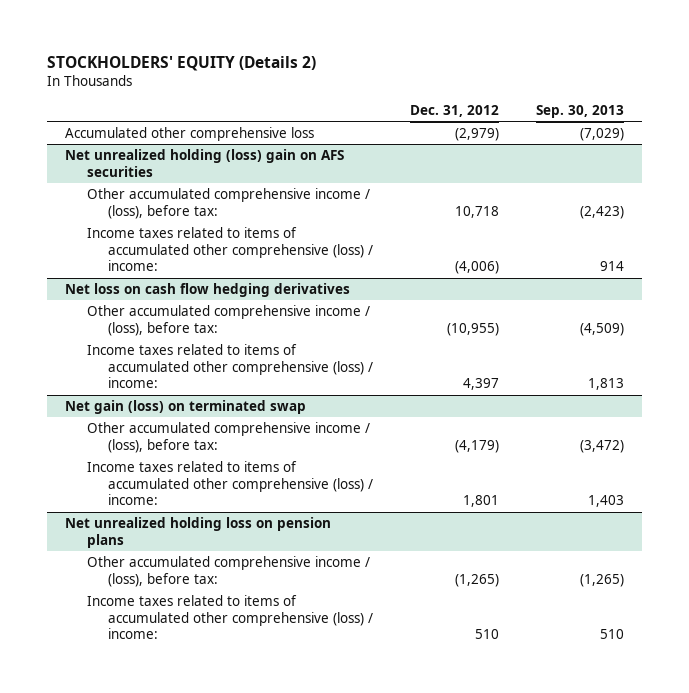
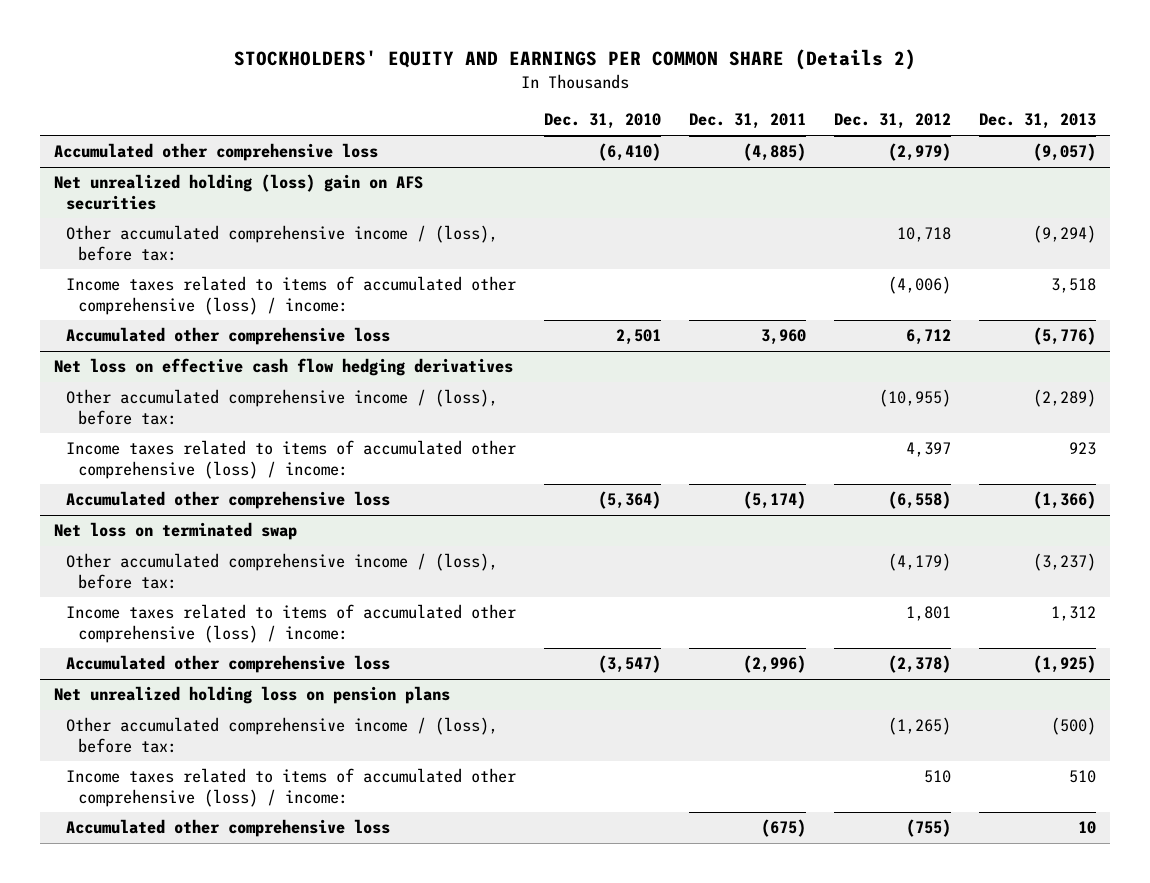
- STOCKHOLDERS' EQUITY (Details 2)
+ STOCKHOLDERS' EQUITY AND EARNINGS PER COMMON SHARE (Details 2)
- | Dec. 31, 2012 | Sep. 30, 2013
+ | Dec. 31, 2010 | Dec. 31, 2011 | Dec. 31, 2012 | Dec. 31, 2013
- Net loss on cash flow hedging derivatives
@ Net unrealized holding (loss) gain on AFS securities
+ Accumulated other comprehensive loss | 2,501 | 3,960 | 6,712 | (5,776)
+ Net loss on effective cash flow hedging derivatives
- Net gain (loss) on terminated swap
+ Accumulated other comprehensive loss | (5,364) | (5,174) | (6,558) | (1,366)
+ Net loss on terminated swap
+ Accumulated other comprehensive loss | (3,547) | (2,996) | (2,378) | (1,925)
@ Net unrealized holding loss on pension plans
+ Accumulated other comprehensive loss | | (675) | (755) | 10

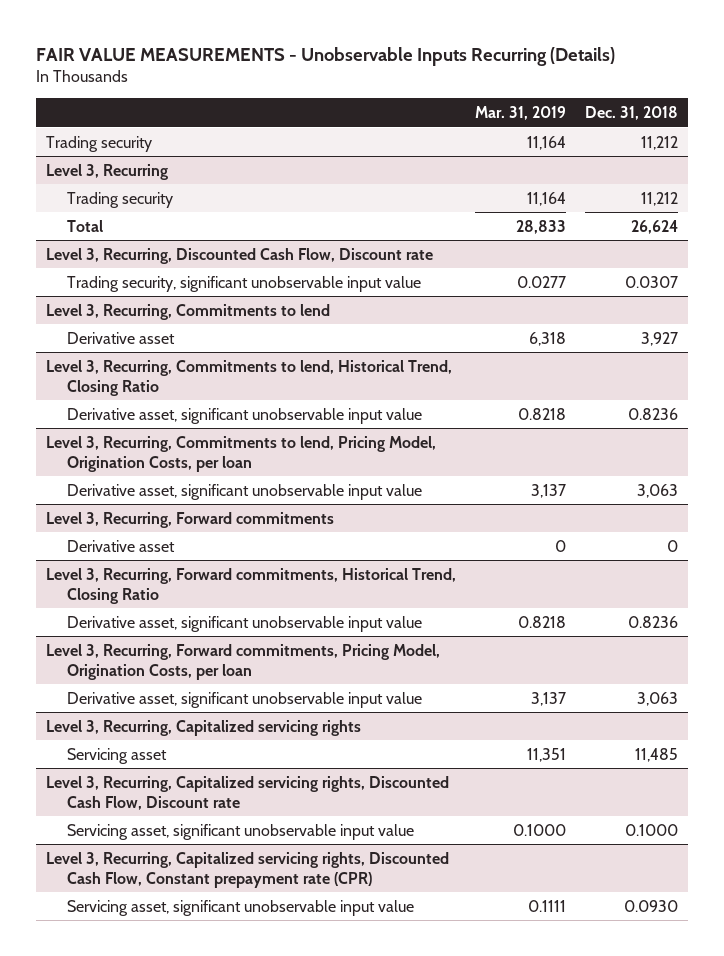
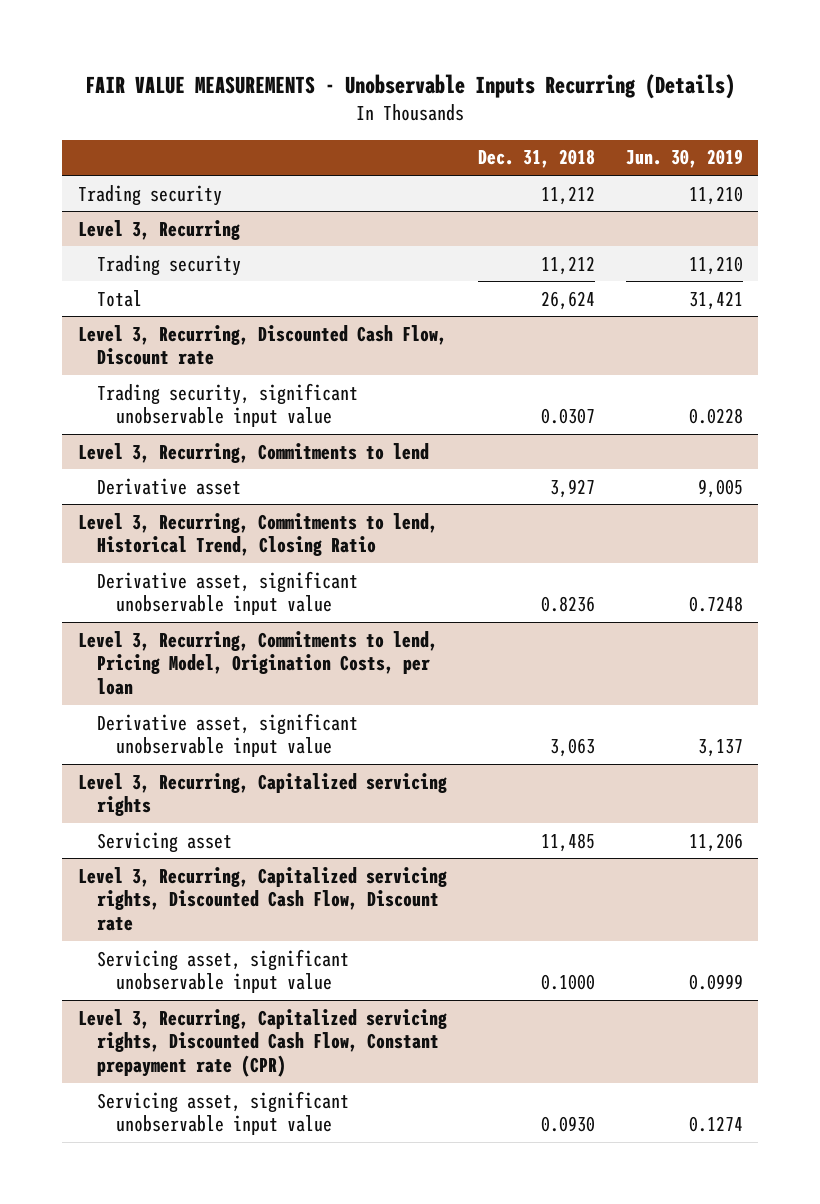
- | Mar. 31, 2019 | Dec. 31, 2018
+ | Dec. 31, 2018 | Jun. 30, 2019
- Level 3, Recurring, Forward commitments
- Derivative asset | 0 | 0
- Level 3, Recurring, Forward commitments, Historical Trend, Closing Ratio
- Derivative asset, significant unobservable input value | 0.8218 | 0.8236
- Level 3, Recurring, Forward commitments, Pricing Model, Origination Costs, per loan
- Derivative asset, significant unobservable input value | 3,137 | 3,063

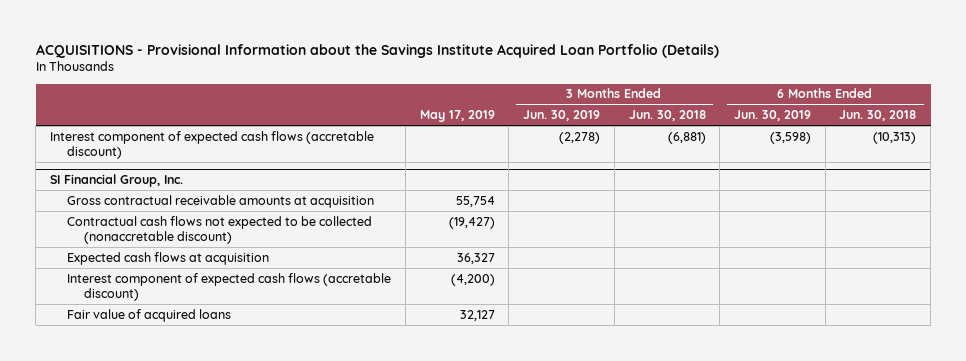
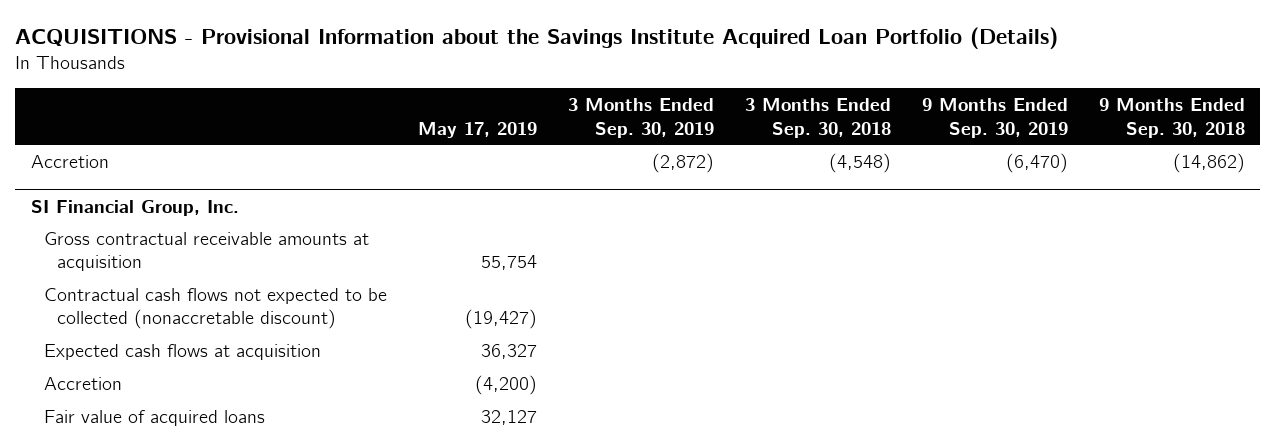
- | May 17, 2019 | 3 Months Ended Jun. 30, 2019 | 3 Months Ended Jun. 30, 2018 | 6 Months Ended Jun. 30, 2019 | 6 Months Ended Jun. 30, 2018
+ | May 17, 2019 | 3 Months Ended Sep. 30, 2019 | 3 Months Ended Sep. 30, 2018 | 9 Months Ended Sep. 30, 2019 | 9 Months Ended Sep. 30, 2018
- Interest component of expected cash flows (accretable discount) | | (2,278) | (6,881) | (3,598) | (10,313)
+ Accretion | | (2,872) | (4,548) | (6,470) | (14,862)
@ SI Financial Group, Inc.
- Interest component of expected cash flows (accretable discount) | (4,200) | | | |
+ Accretion | (4,200) | | | |

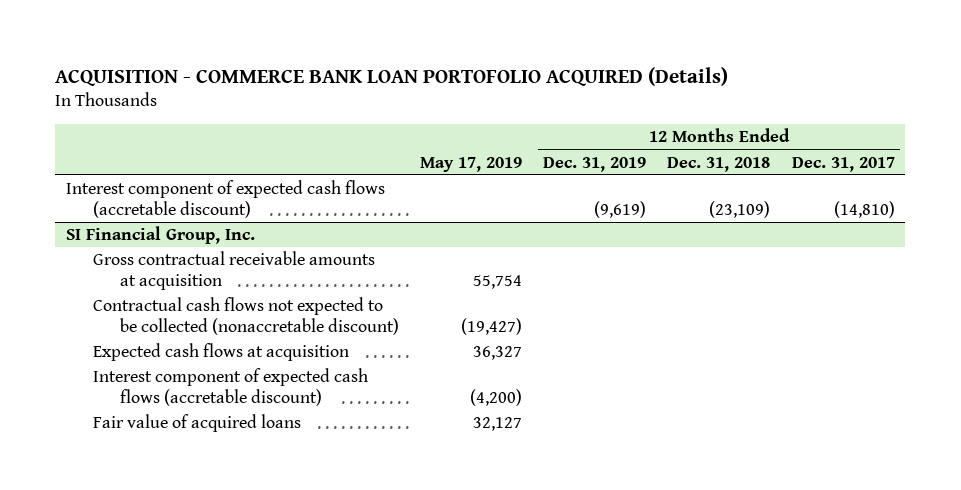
- ACQUISITIONS - Provisional Information about the Savings Institute Acquired Loan Portfolio (Details)
+ ACQUISITION - COMMERCE BANK LOAN PORTOFOLIO ACQUIRED (Details)
- | May 17, 2019 | 3 Months Ended Sep. 30, 2019 | 3 Months Ended Sep. 30, 2018 | 9 Months Ended Sep. 30, 2019 | 9 Months Ended Sep. 30, 2018
+ | May 17, 2019 | 12 Months Ended Dec. 31, 2019 | 12 Months Ended Dec. 31, 2018 | 12 Months Ended Dec. 31, 2017
- Accretion | | (2,872) | (4,548) | (6,470) | (14,862)
+ Interest component of expected cash flows (accretable discount) | | (9,619) | (23,109) | (14,810)
@ SI Financial Group, Inc.
- Accretion | (4,200) | | | |
+ Interest component of expected cash flows (accretable discount) | (4,200) | | |

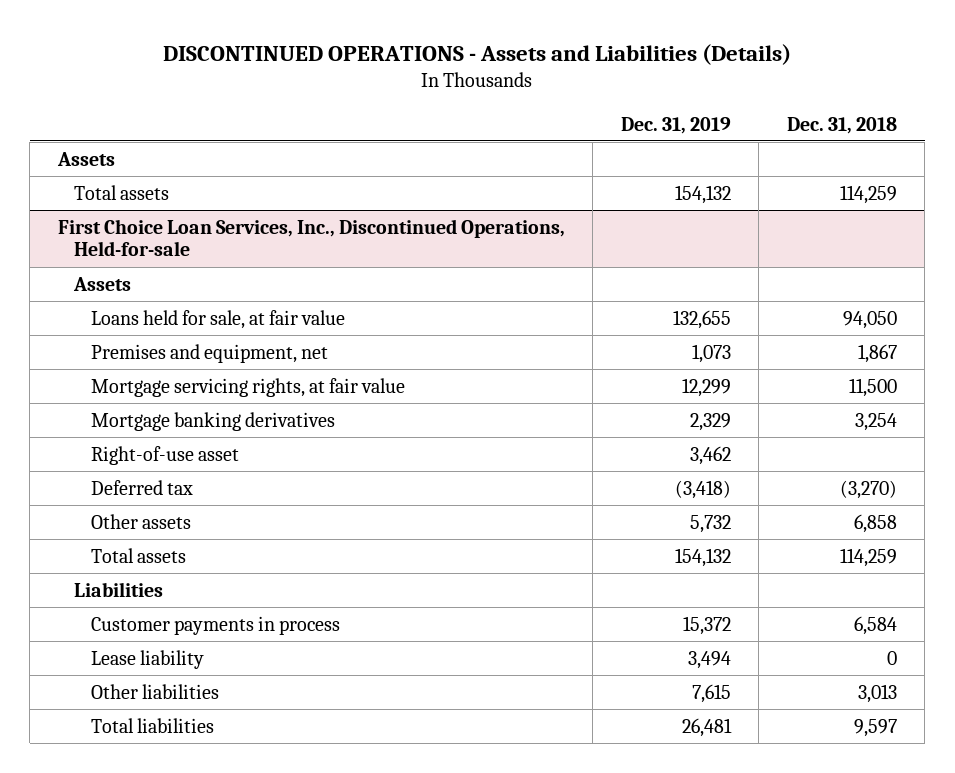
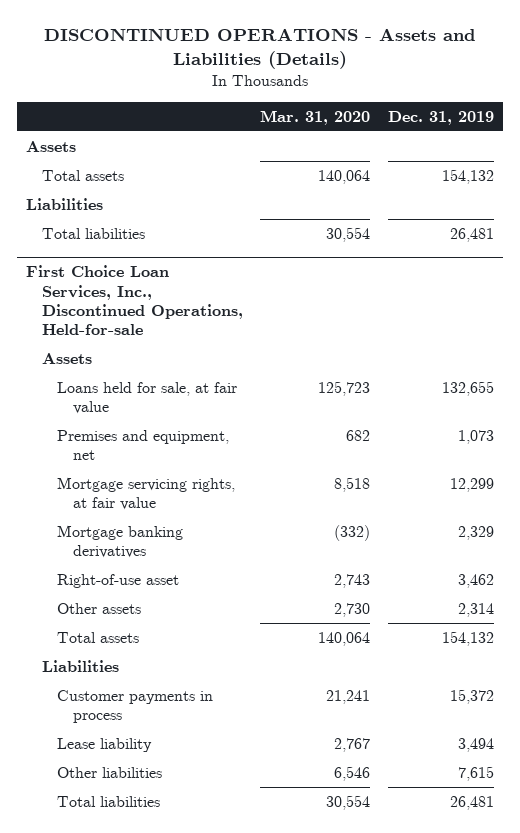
- | Dec. 31, 2019 | Dec. 31, 2018
+ | Mar. 31, 2020 | Dec. 31, 2019
+ Liabilities
+ Total liabilities | 30,554 | 26,481
@ First Choice Loan Services, Inc., Discontinued Operations, Held-for-sale
- Deferred tax | (3,418) | (3,270)
- Other assets | 5,732 | 6,858
+ Other assets | 2,730 | 2,314

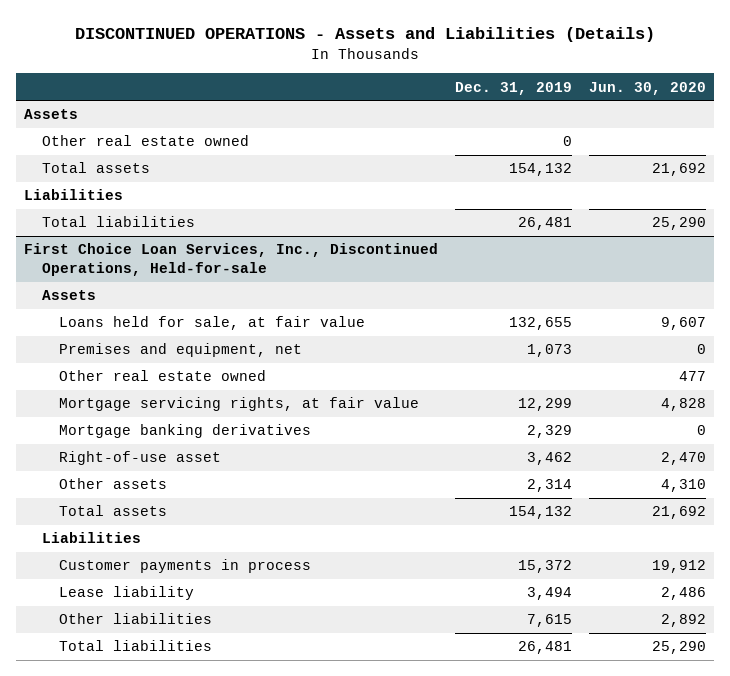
- | Mar. 31, 2020 | Dec. 31, 2019
+ | Dec. 31, 2019 | Jun. 30, 2020
+ Other real estate owned | 0 |
@ First Choice Loan Services, Inc., Discontinued Operations, Held-for-sale
+ Other real estate owned | | 477

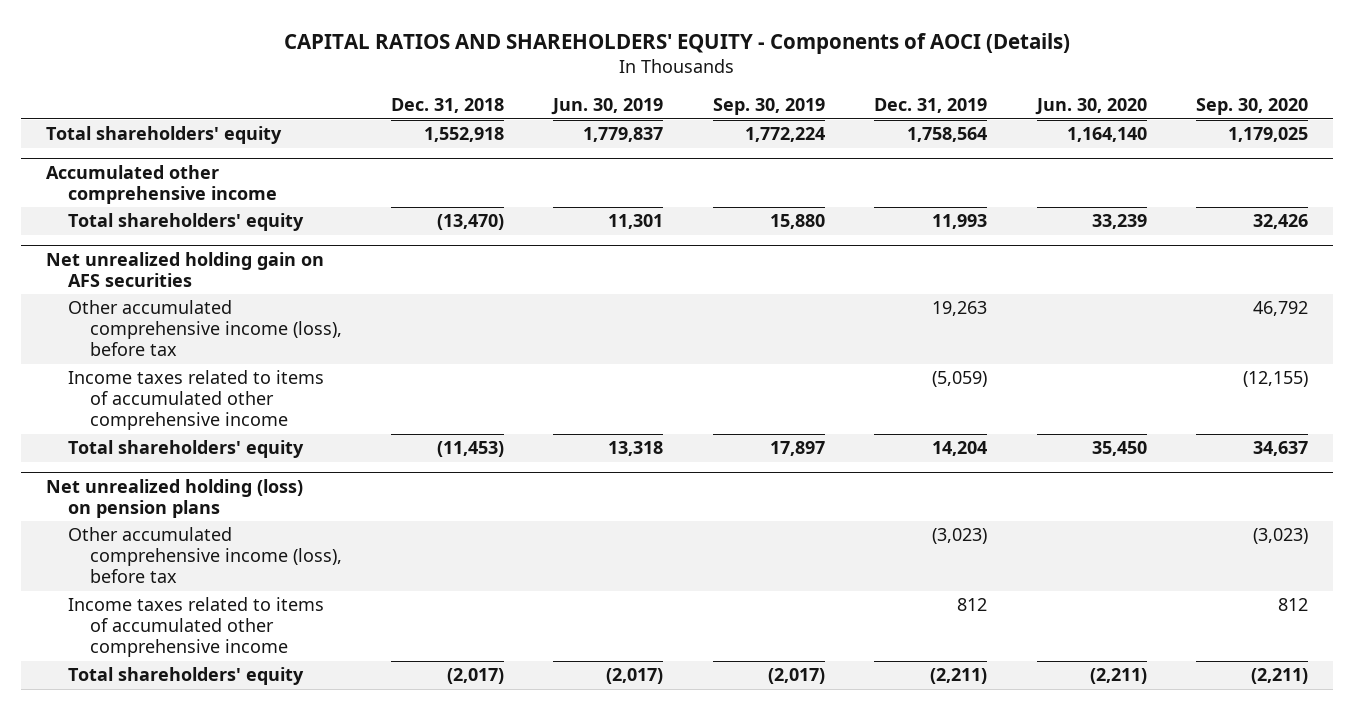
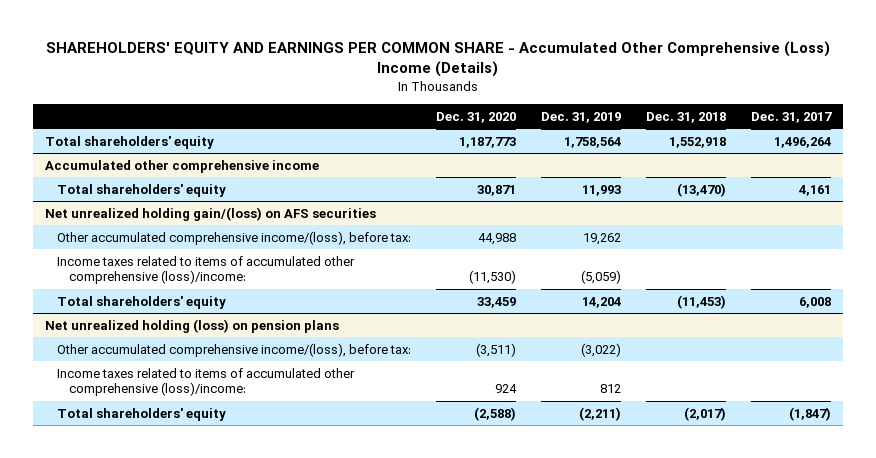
- CAPITAL RATIOS AND SHAREHOLDERS' EQUITY - Components of AOCI (Details)
+ SHAREHOLDERS' EQUITY AND EARNINGS PER COMMON SHARE - Accumulated Other Comprehensive (Loss) Income (Details)
- | Dec. 31, 2018 | Jun. 30, 2019 | Sep. 30, 2019 | Dec. 31, 2019 | Jun. 30, 2020 | Sep. 30, 2020
+ | Dec. 31, 2020 | Dec. 31, 2019 | Dec. 31, 2018 | Dec. 31, 2017
- Net unrealized holding gain on AFS securities
- Other accumulated comprehensive income (loss), before tax | | | | 19,263 | | 46,792
- Income taxes related to items of accumulated other comprehensive income | | | | (5,059) | | (12,155)
+ Net unrealized holding gain/(loss) on AFS securities
+ Other accumulated comprehensive income/(loss), before tax: | 44,988 | 19,262 | |
+ Income taxes related to items of accumulated other comprehensive (loss)/income: | (11,530) | (5,059) | |
@ Net unrealized holding (loss) on pension plans
- Other accumulated comprehensive income (loss), before tax | | | | (3,023) | | (3,023)
- Income taxes related to items of accumulated other comprehensive income | | | | 812 | | 812
+ Other accumulated comprehensive income/(loss), before tax: | (3,511) | (3,022) | |
+ Income taxes related to items of accumulated other comprehensive (loss)/income: | 924 | 812 | |

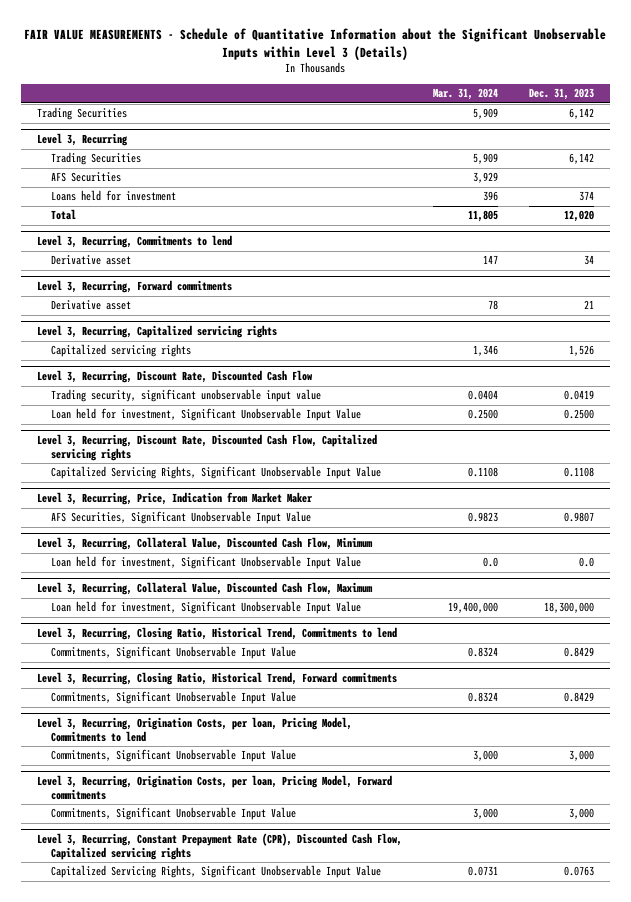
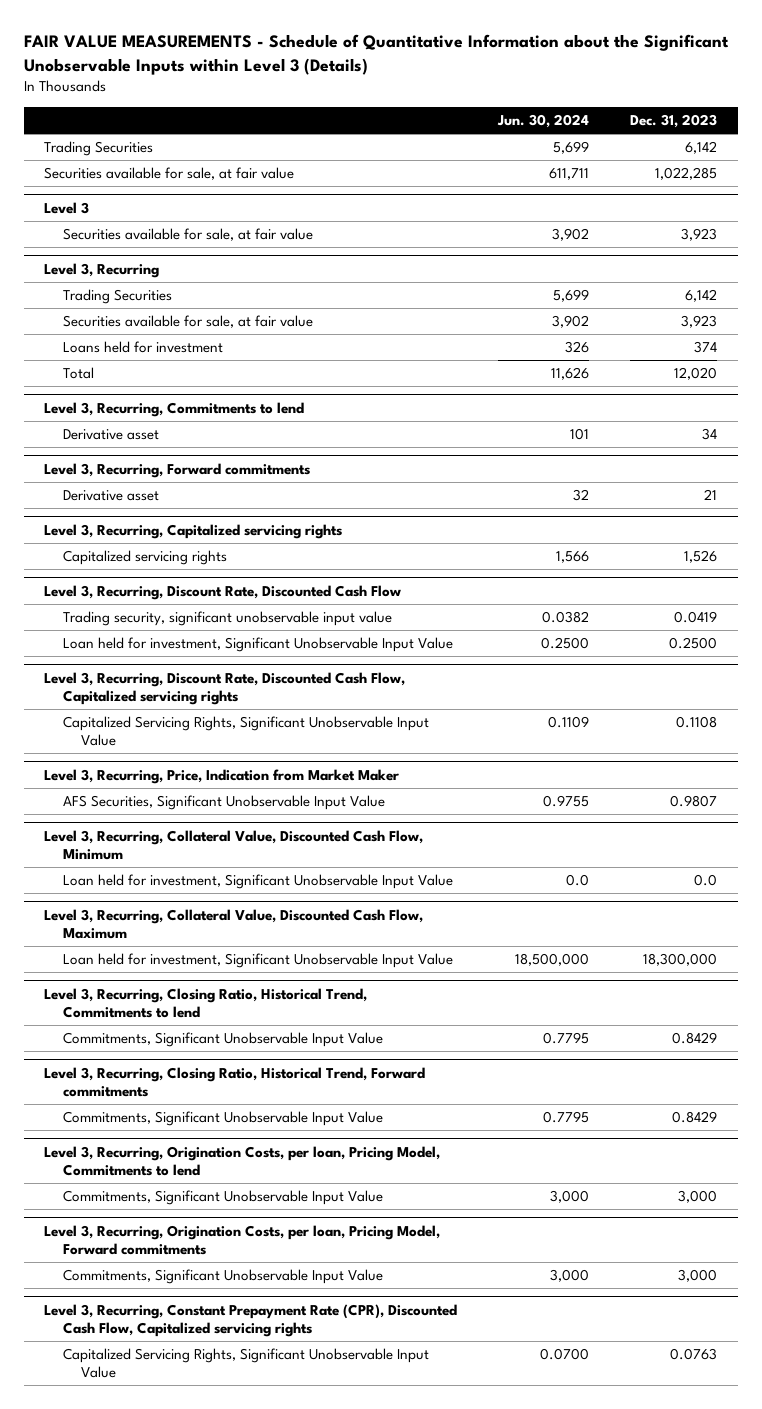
- | Mar. 31, 2024 | Dec. 31, 2023
+ | Jun. 30, 2024 | Dec. 31, 2023
+ Securities available for sale, at fair value | 611,711 | 1,022,285
+ Level 3
+ Securities available for sale, at fair value | 3,902 | 3,923
@ Level 3, Recurring
- AFS Securities | 3,929 |
+ Securities available for sale, at fair value | 3,902 | 3,923

